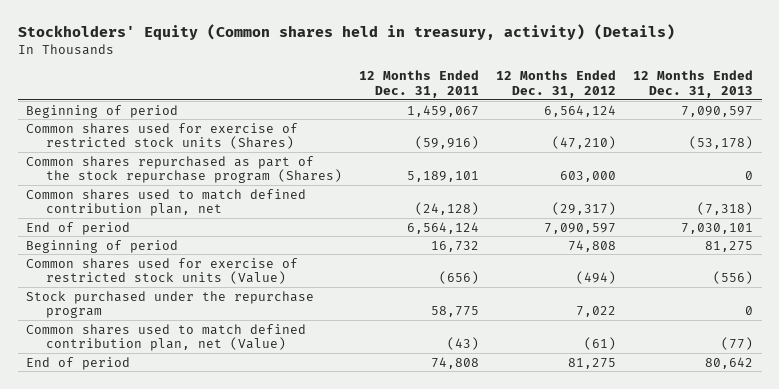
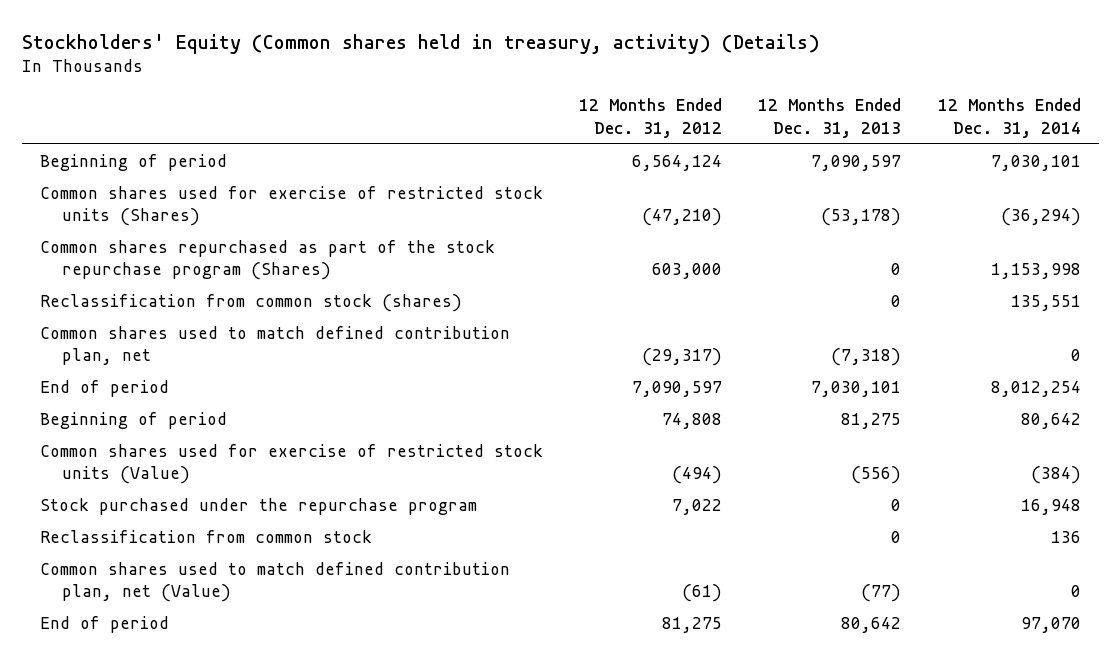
- | 12 Months Ended Dec. 31, 2011 | 12 Months Ended Dec. 31, 2012 | 12 Months Ended Dec. 31, 2013
+ | 12 Months Ended Dec. 31, 2012 | 12 Months Ended Dec. 31, 2013 | 12 Months Ended Dec. 31, 2014
+ Reclassification from common stock (shares) | | 0 | 135,551
+ Reclassification from common stock | | 0 | 136

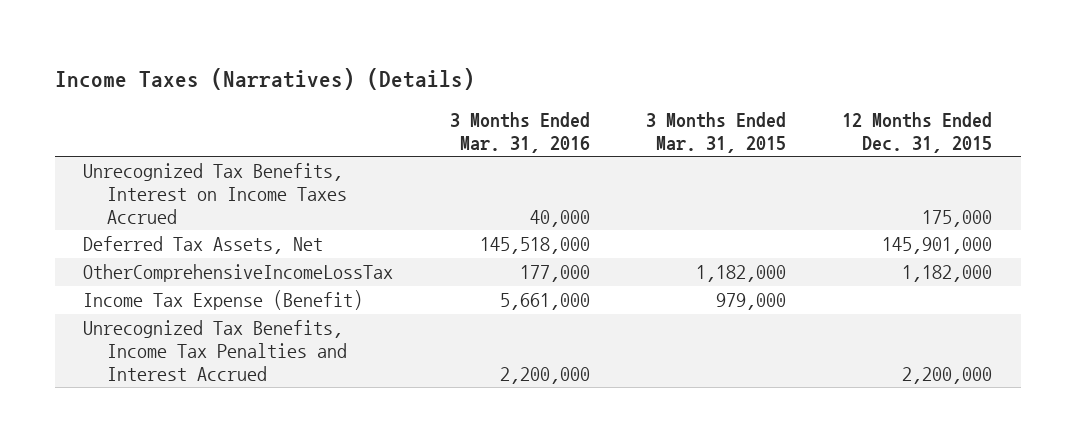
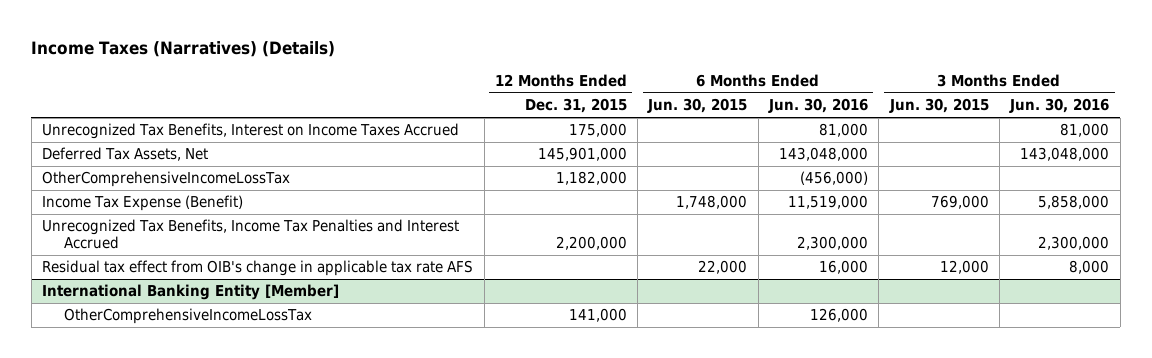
- | 3 Months Ended Mar. 31, 2016 | 3 Months Ended Mar. 31, 2015 | 12 Months Ended Dec. 31, 2015
+ | 12 Months Ended Dec. 31, 2015 | 6 Months Ended Jun. 30, 2015 | 6 Months Ended Jun. 30, 2016 | 3 Months Ended Jun. 30, 2015 | 3 Months Ended Jun. 30, 2016
+ Residual tax effect from OIB's change in applicable tax rate AFS | | 22,000 | 16,000 | 12,000 | 8,000
+ International Banking Entity [Member]
+ OtherComprehensiveIncomeLossTax | 141,000 | | 126,000 | |

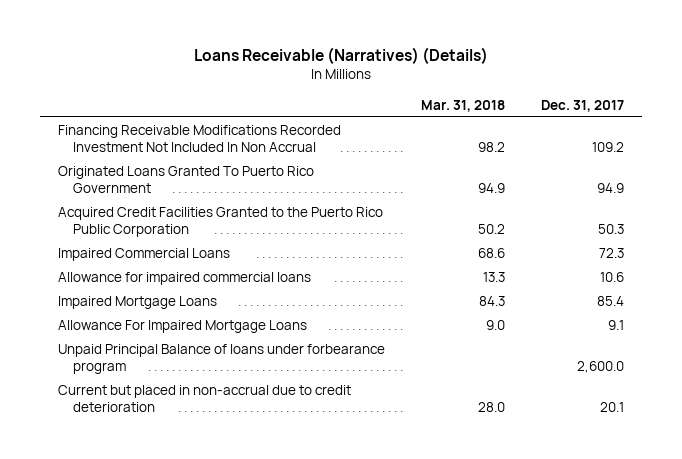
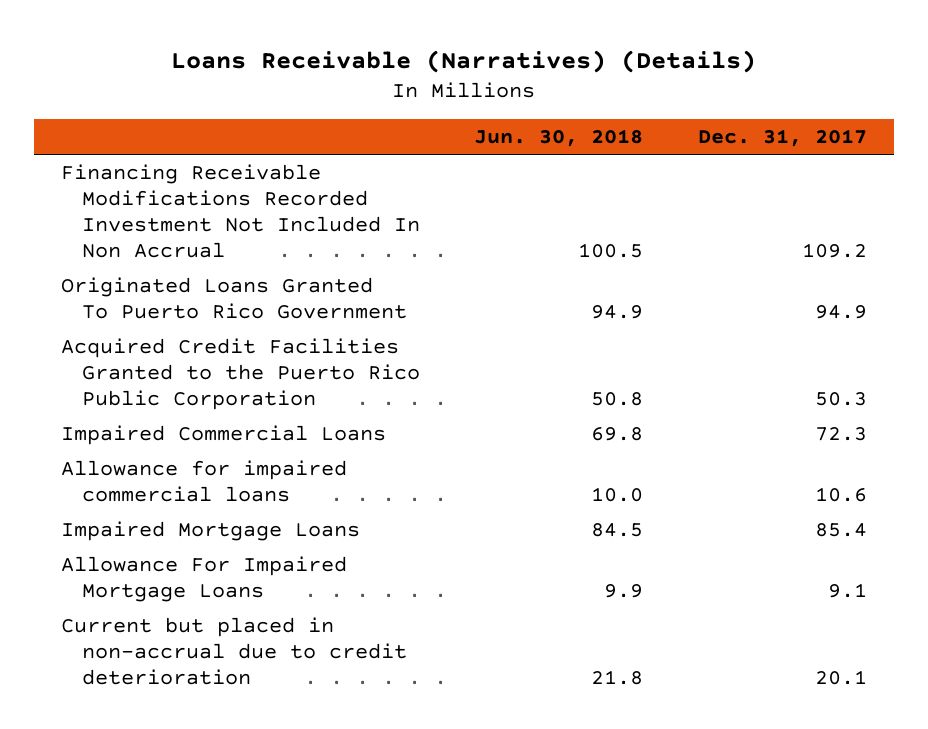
- | Mar. 31, 2018 | Dec. 31, 2017
+ | Jun. 30, 2018 | Dec. 31, 2017
- Unpaid Principal Balance of loans under forbearance program | | 2,600.0

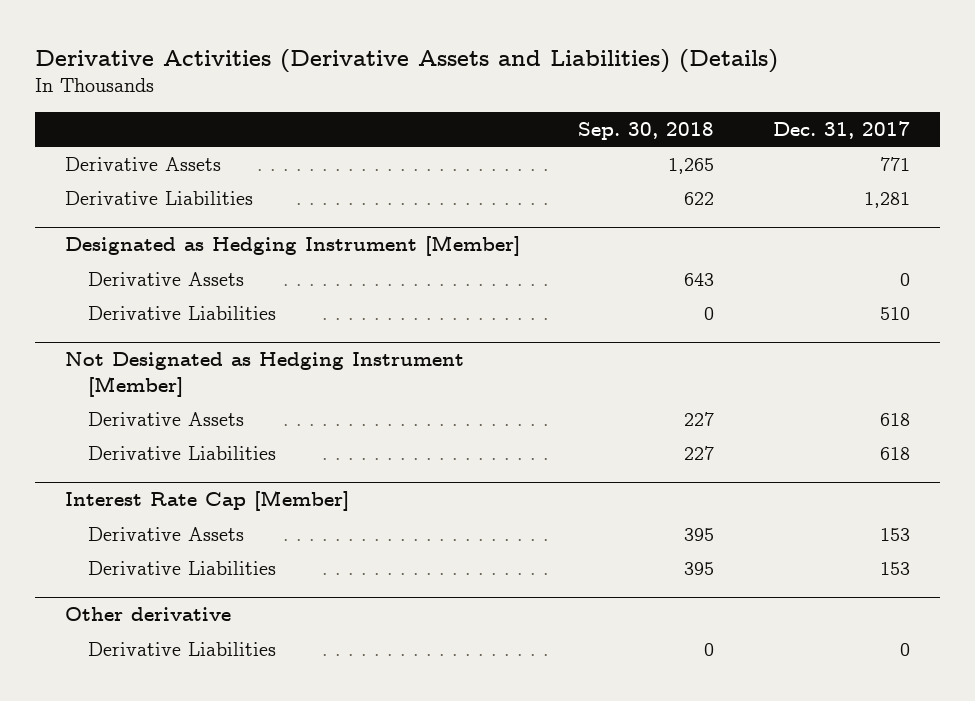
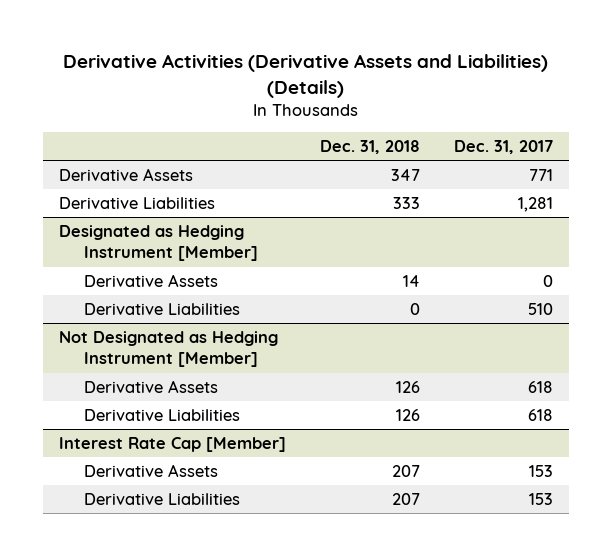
- | Sep. 30, 2018 | Dec. 31, 2017
+ | Dec. 31, 2018 | Dec. 31, 2017
- Other derivative
- Derivative Liabilities | 0 | 0

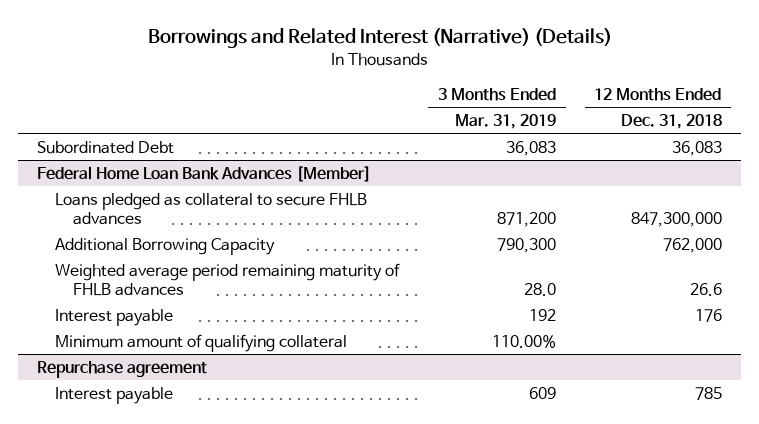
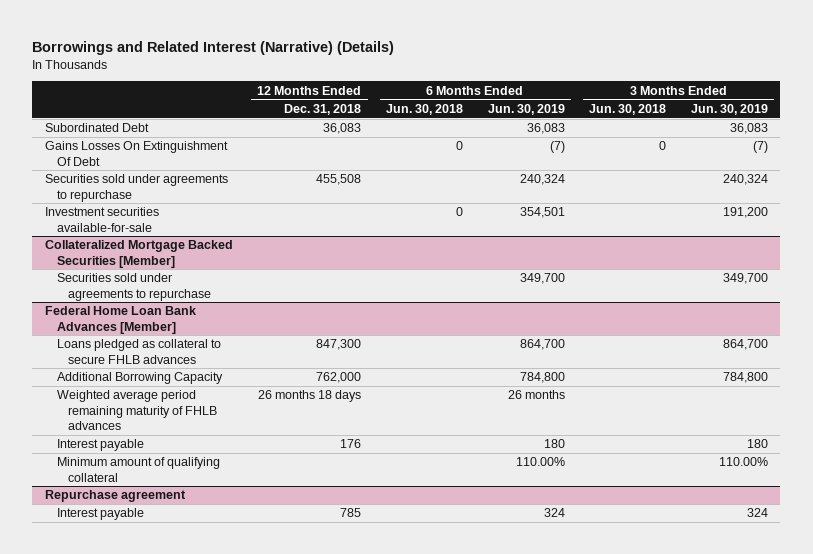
- | 3 Months Ended Mar. 31, 2019 | 12 Months Ended Dec. 31, 2018
+ | 12 Months Ended Dec. 31, 2018 | 6 Months Ended Jun. 30, 2018 | 6 Months Ended Jun. 30, 2019 | 3 Months Ended Jun. 30, 2018 | 3 Months Ended Jun. 30, 2019
+ Gains Losses On Extinguishment Of Debt | | 0 | (7) | 0 | (7)
+ Securities sold under agreements to repurchase | 455,508 | | 240,324 | | 240,324
+ Investment securities available-for-sale | | 0 | 354,501 | | 191,200
+ Collateralized Mortgage Backed Securities [Member]
+ Securities sold under agreements to repurchase | | | 349,700 | | 349,700
@ Federal Home Loan Bank Advances [Member]
- Loans pledged as collateral to secure FHLB advances | 871,200 | 847,300,000
+ Loans pledged as collateral to secure FHLB advances | 847,300 | | 864,700 | | 864,700
- Weighted average period remaining maturity of FHLB advances | 28.0 | 26.6
+ Weighted average period remaining maturity of FHLB advances | 26 months 18 days | | 26 months | |

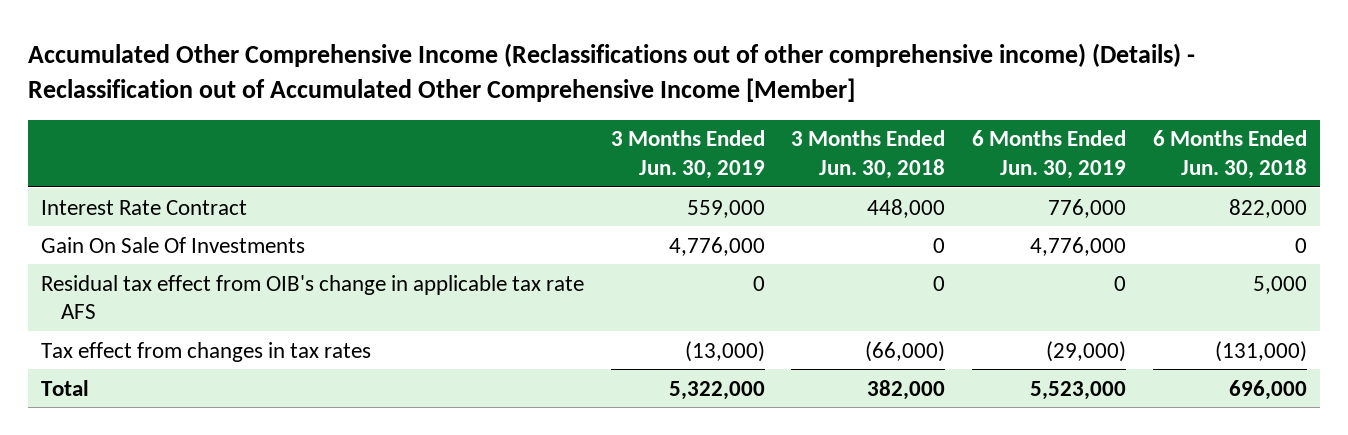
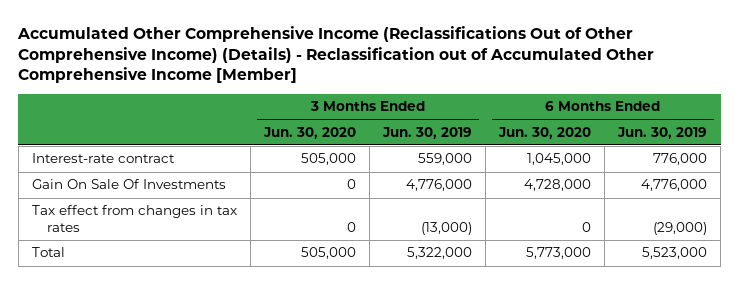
- Accumulated Other Comprehensive Income (Reclassifications out of other comprehensive income) (Details) - Reclassification out of Accumulated Other Comprehensive Income [Member]
+ Accumulated Other Comprehensive Income (Reclassifications Out of Other Comprehensive Income) (Details) - Reclassification out of Accumulated Other Comprehensive Income [Member]
- | 3 Months Ended Jun. 30, 2019 | 3 Months Ended Jun. 30, 2018 | 6 Months Ended Jun. 30, 2019 | 6 Months Ended Jun. 30, 2018
+ | 3 Months Ended Jun. 30, 2020 | 3 Months Ended Jun. 30, 2019 | 6 Months Ended Jun. 30, 2020 | 6 Months Ended Jun. 30, 2019
- Interest Rate Contract | 559,000 | 448,000 | 776,000 | 822,000
+ Interest-rate contract | 505,000 | 559,000 | 1,045,000 | 776,000
- Residual tax effect from OIB's change in applicable tax rate AFS | 0 | 0 | 0 | 5,000

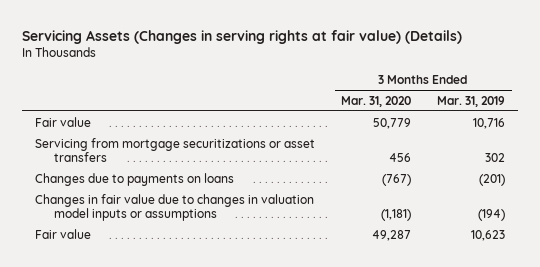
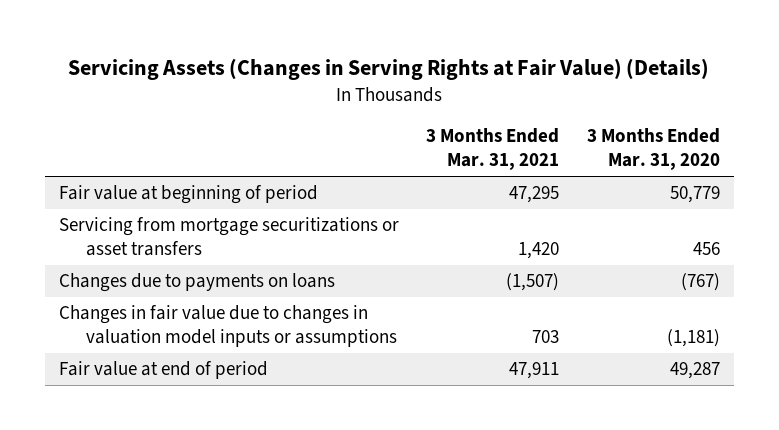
- Servicing Assets (Changes in serving rights at fair value) (Details)
+ Servicing Assets (Changes in Serving Rights at Fair Value) (Details)
- | 3 Months Ended Mar. 31, 2020 | 3 Months Ended Mar. 31, 2019
+ | 3 Months Ended Mar. 31, 2021 | 3 Months Ended Mar. 31, 2020
- Fair value | 50,779 | 10,716
+ Fair value at beginning of period | 47,295 | 50,779
- Fair value | 49,287 | 10,623
+ Fair value at end of period | 47,911 | 49,287

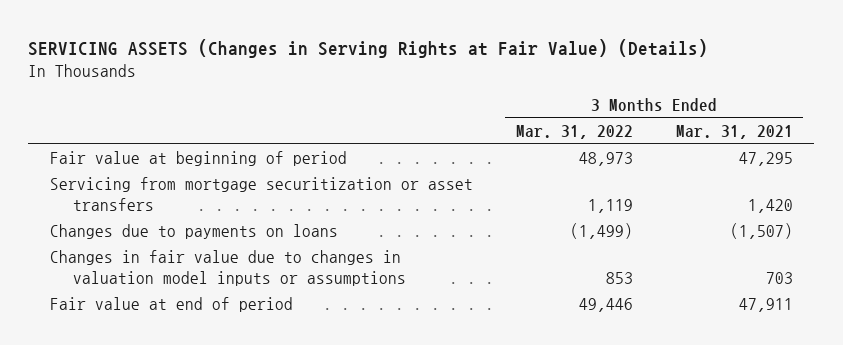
- Servicing Assets (Changes in Serving Rights at Fair Value) (Details)
+ SERVICING ASSETS (Changes in Serving Rights at Fair Value) (Details)
- | 3 Months Ended Mar. 31, 2021 | 3 Months Ended Mar. 31, 2020
+ | 3 Months Ended Mar. 31, 2022 | 3 Months Ended Mar. 31, 2021
- Servicing from mortgage securitizations or asset transfers | 1,420 | 456
+ Servicing from mortgage securitization or asset transfers | 1,119 | 1,420

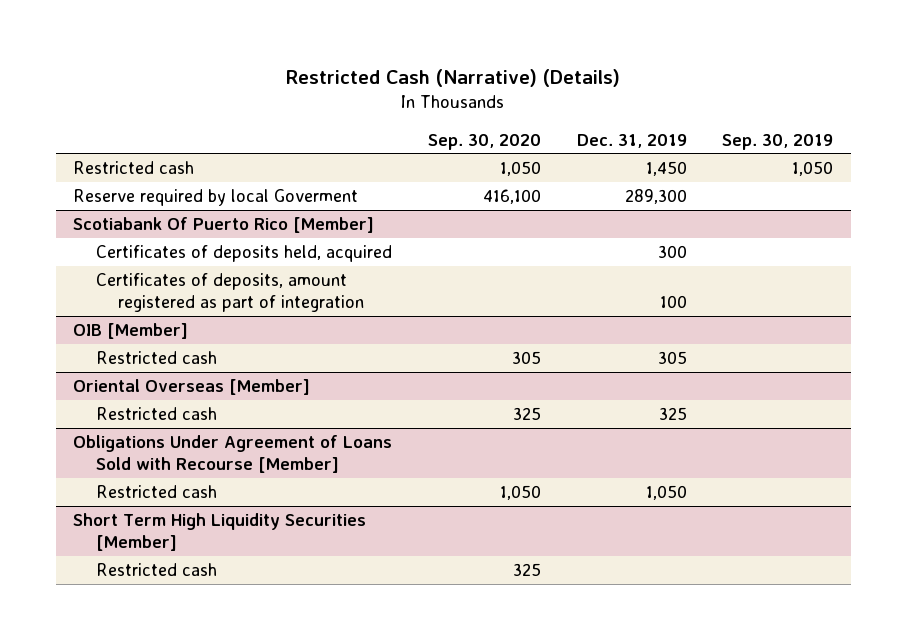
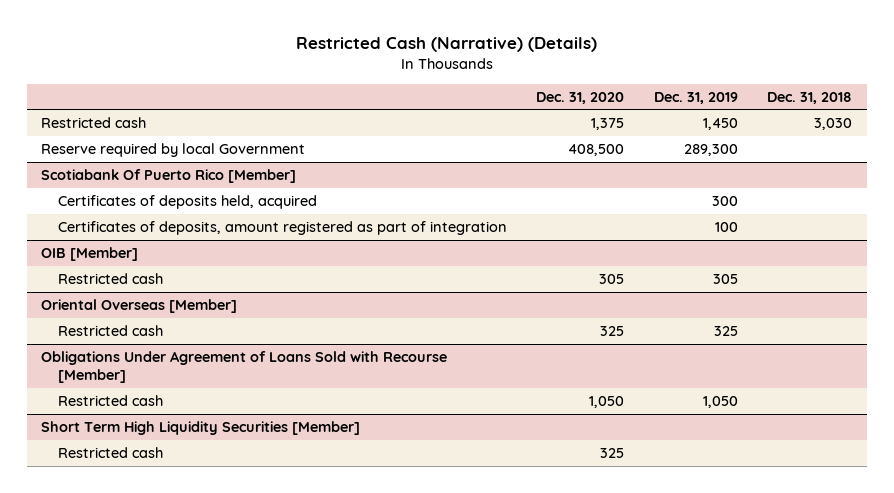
- | Sep. 30, 2020 | Dec. 31, 2019 | Sep. 30, 2019
+ | Dec. 31, 2020 | Dec. 31, 2019 | Dec. 31, 2018
- Reserve required by local Goverment | 416,100 | 289,300 |
+ Reserve required by local Government | 408,500 | 289,300 |

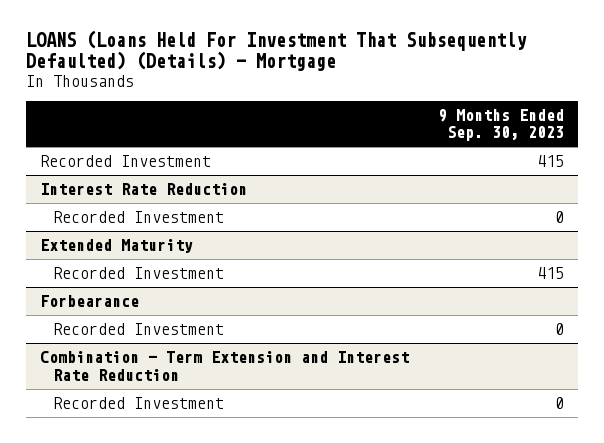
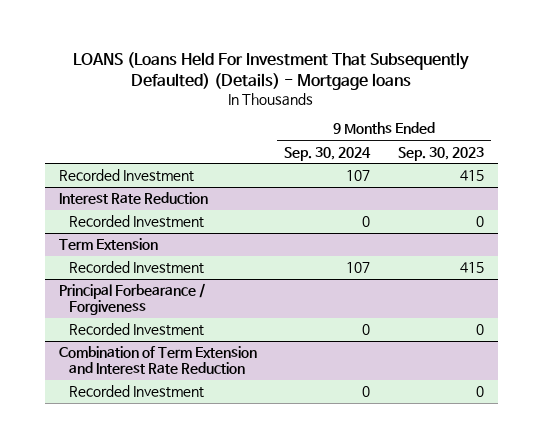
- LOANS (Loans Held For Investment That Subsequently Defaulted) (Details) - Mortgage
+ LOANS (Loans Held For Investment That Subsequently Defaulted) (Details) - Mortgage loans
- | 9 Months Ended Sep. 30, 2023
+ | 9 Months Ended Sep. 30, 2024 | 9 Months Ended Sep. 30, 2023
- Extended Maturity
+ Term Extension
- Forbearance
+ Principal Forbearance / Forgiveness
- Combination - Term Extension and Interest Rate Reduction
+ Combination of Term Extension and Interest Rate Reduction

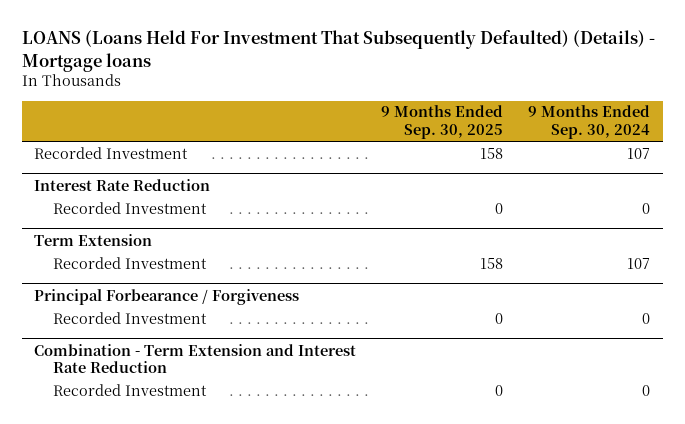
- | 9 Months Ended Sep. 30, 2024 | 9 Months Ended Sep. 30, 2023
+ | 9 Months Ended Sep. 30, 2025 | 9 Months Ended Sep. 30, 2024
- Combination of Term Extension and Interest Rate Reduction
+ Combination - Term Extension and Interest Rate Reduction

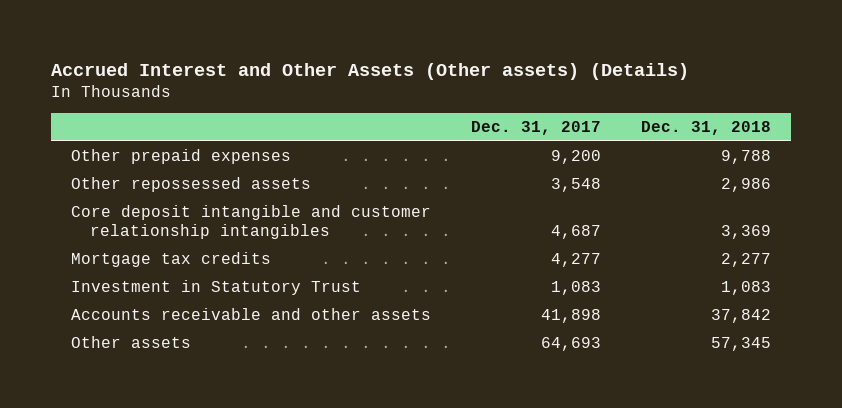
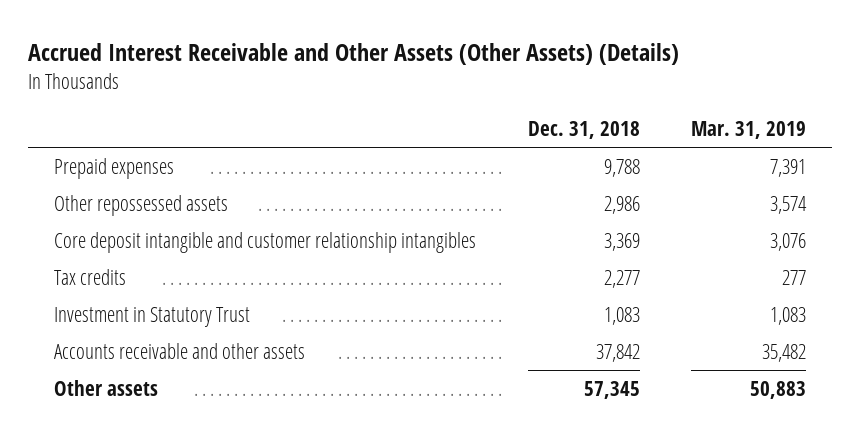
- Accrued Interest and Other Assets (Other assets) (Details)
+ Accrued Interest Receivable and Other Assets (Other Assets) (Details)
- | Dec. 31, 2017 | Dec. 31, 2018
+ | Dec. 31, 2018 | Mar. 31, 2019
- Other prepaid expenses | 9,200 | 9,788
+ Prepaid expenses | 9,788 | 7,391
- Mortgage tax credits | 4,277 | 2,277
+ Tax credits | 2,277 | 277

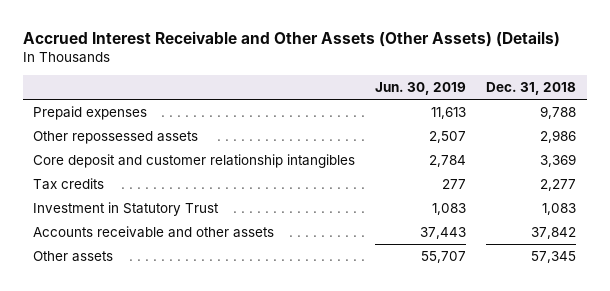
- | Dec. 31, 2018 | Mar. 31, 2019
+ | Jun. 30, 2019 | Dec. 31, 2018
- Core deposit intangible and customer relationship intangibles | 3,369 | 3,076
+ Core deposit and customer relationship intangibles | 2,784 | 3,369

